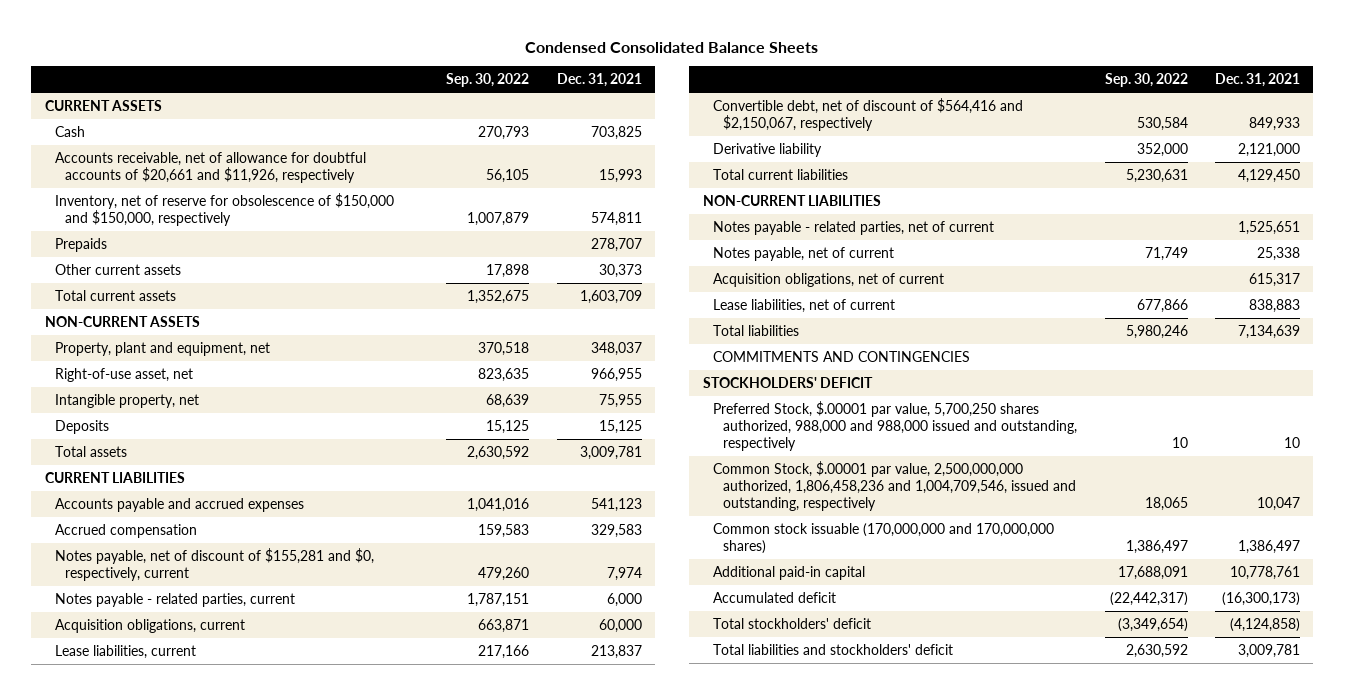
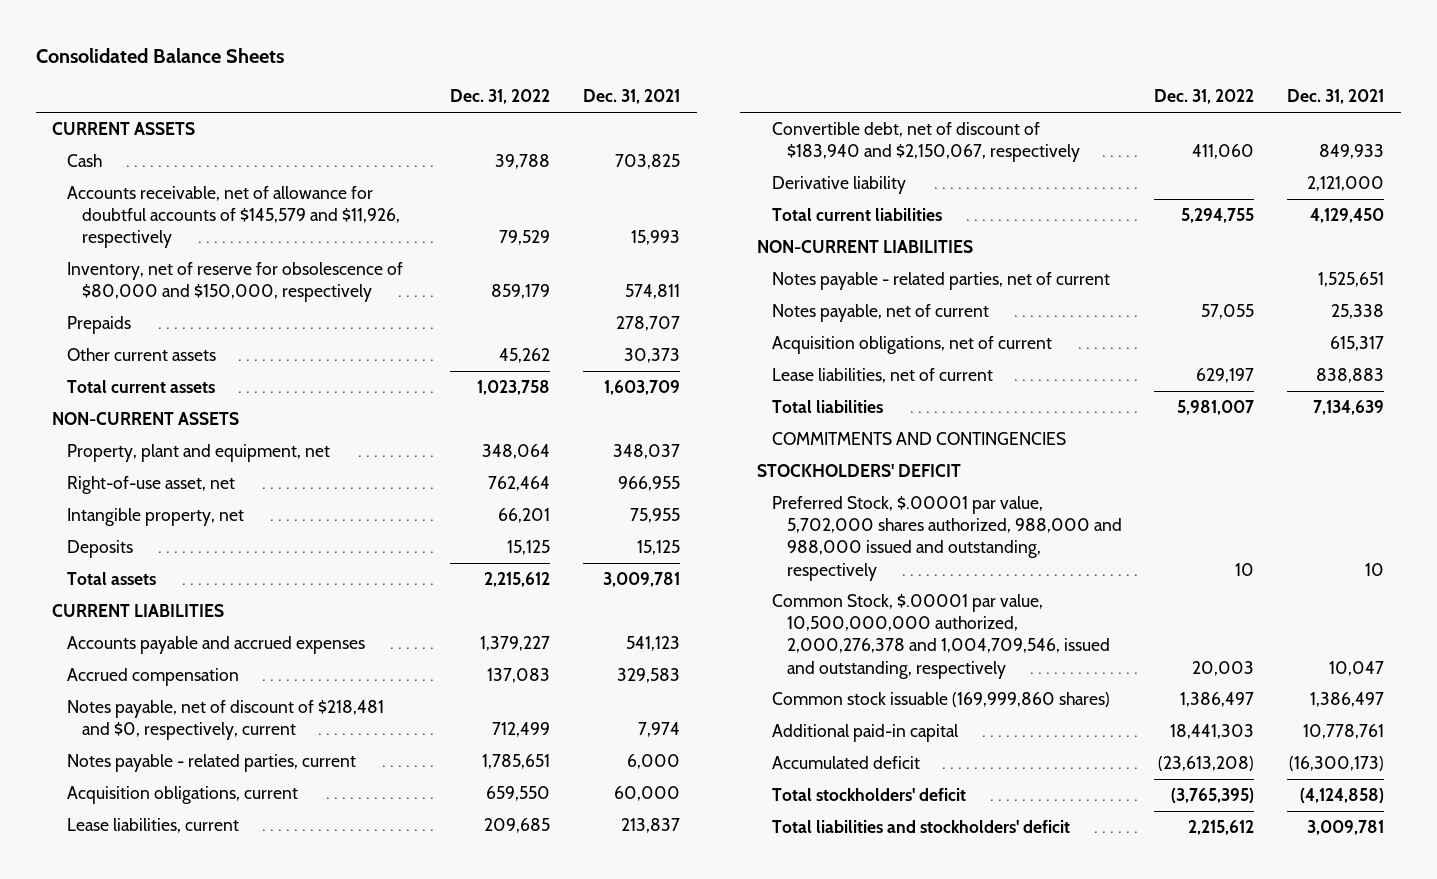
- Condensed Consolidated Balance Sheets
+ Consolidated Balance Sheets
- | Sep. 30, 2022 | Dec. 31, 2021
+ | Dec. 31, 2022 | Dec. 31, 2021
- Accounts receivable, net of allowance for doubtful accounts of $20,661 and $11,926, respectively | 56,105 | 15,993
- Inventory, net of reserve for obsolescence of $150,000 and $150,000, respectively | 1,007,879 | 574,811
+ Accounts receivable, net of allowance for doubtful accounts of $145,579 and $11,926, respectively | 79,529 | 15,993
+ Inventory, net of reserve for obsolescence of $80,000 and $150,000, respectively | 859,179 | 574,811
- Notes payable, net of discount of $155,281 and $0, respectively, current | 479,260 | 7,974
+ Notes payable, net of discount of $218,481 and $0, respectively, current | 712,499 | 7,974
- Convertible debt, net of discount of $564,416 and $2,150,067, respectively | 530,584 | 849,933
+ Convertible debt, net of discount of $183,940 and $2,150,067, respectively | 411,060 | 849,933
- Preferred Stock, $.00001 par value, 5,700,250 shares authorized, 988,000 and 988,000 issued and outstanding, respectively | 10 | 10
- Common Stock, $.00001 par value, 2,500,000,000 authorized, 1,806,458,236 and 1,004,709,546, issued and outstanding, respectively | 18,065 | 10,047
- Common stock issuable (170,000,000 and 170,000,000 shares) | 1,386,497 | 1,386,497
+ Preferred Stock, $.00001 par value, 5,702,000 shares authorized, 988,000 and 988,000 issued and outstanding, respectively | 10 | 10
+ Common Stock, $.00001 par value, 10,500,000,000 authorized, 2,000,276,378 and 1,004,709,546, issued and outstanding, respectively | 20,003 | 10,047
+ Common stock issuable (169,999,860 shares) | 1,386,497 | 1,386,497

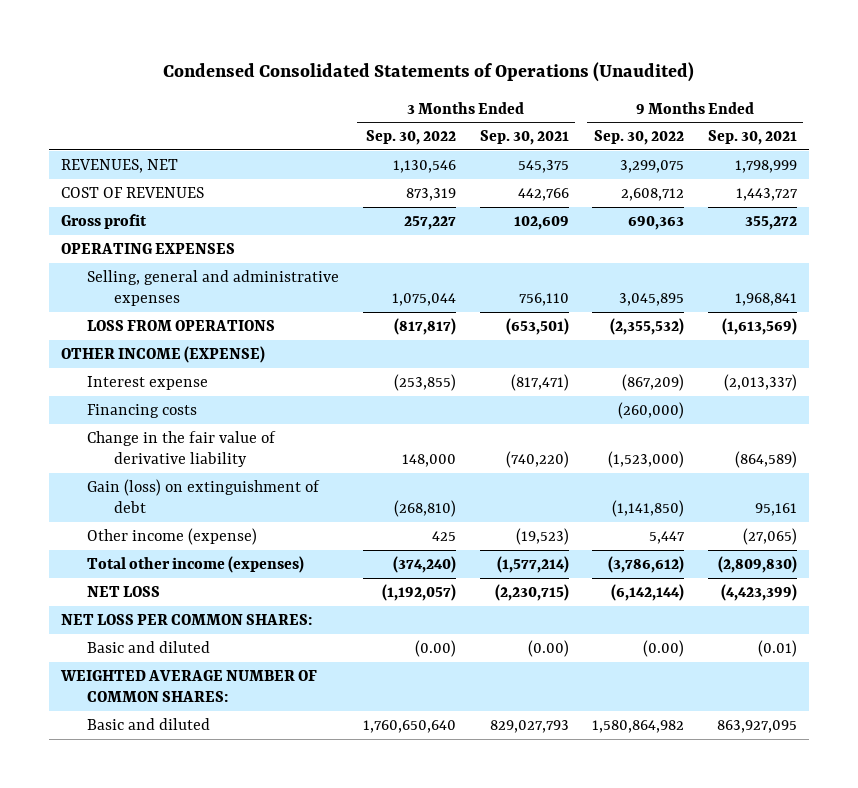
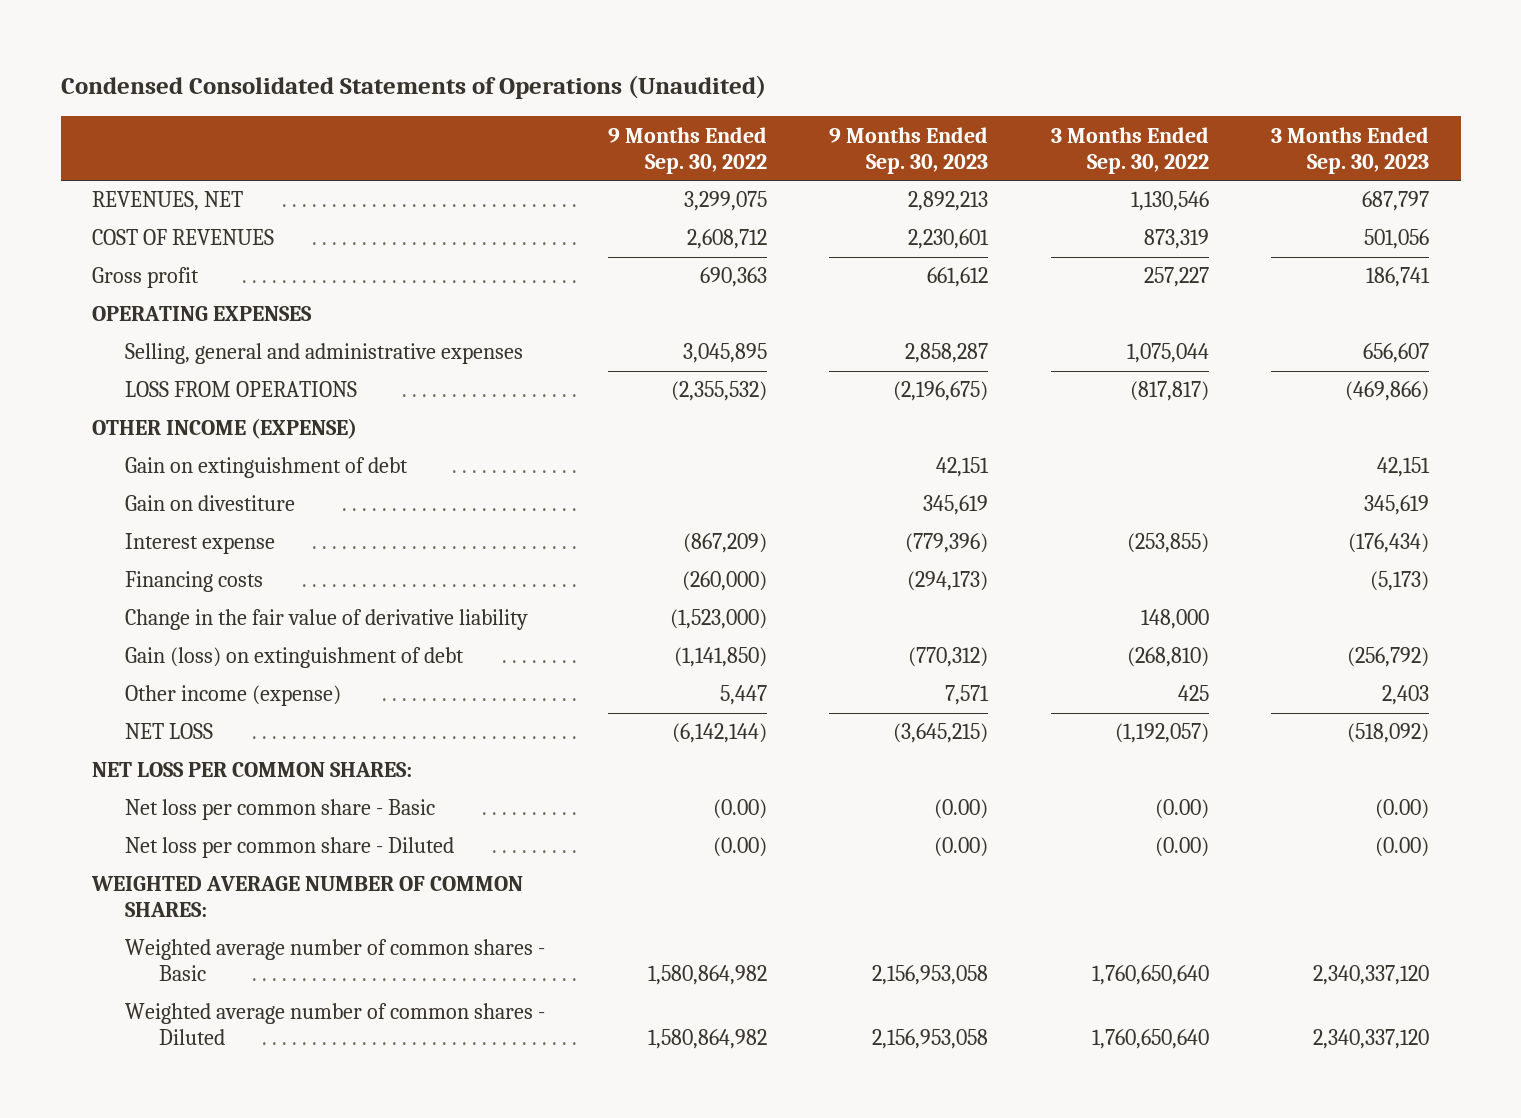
- | 3 Months Ended Sep. 30, 2022 | 3 Months Ended Sep. 30, 2021 | 9 Months Ended Sep. 30, 2022 | 9 Months Ended Sep. 30, 2021
+ | 9 Months Ended Sep. 30, 2022 | 9 Months Ended Sep. 30, 2023 | 3 Months Ended Sep. 30, 2022 | 3 Months Ended Sep. 30, 2023
+ Gain on extinguishment of debt | | 42,151 | | 42,151
+ Gain on divestiture | | 345,619 | | 345,619
- Total other income (expenses) | (374,240) | (1,577,214) | (3,786,612) | (2,809,830)
- Basic and diluted | (0.00) | (0.00) | (0.00) | (0.01)
+ Net loss per common share - Basic | (0.00) | (0.00) | (0.00) | (0.00)
+ Net loss per common share - Diluted | (0.00) | (0.00) | (0.00) | (0.00)
- Basic and diluted | 1,760,650,640 | 829,027,793 | 1,580,864,982 | 863,927,095
+ Weighted average number of common shares - Basic | 1,580,864,982 | 2,156,953,058 | 1,760,650,640 | 2,340,337,120
+ Weighted average number of common shares - Diluted | 1,580,864,982 | 2,156,953,058 | 1,760,650,640 | 2,340,337,120

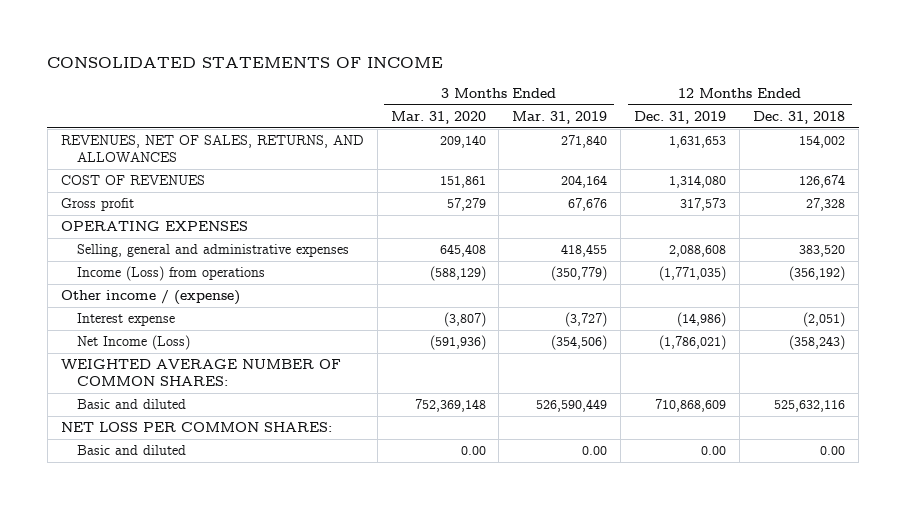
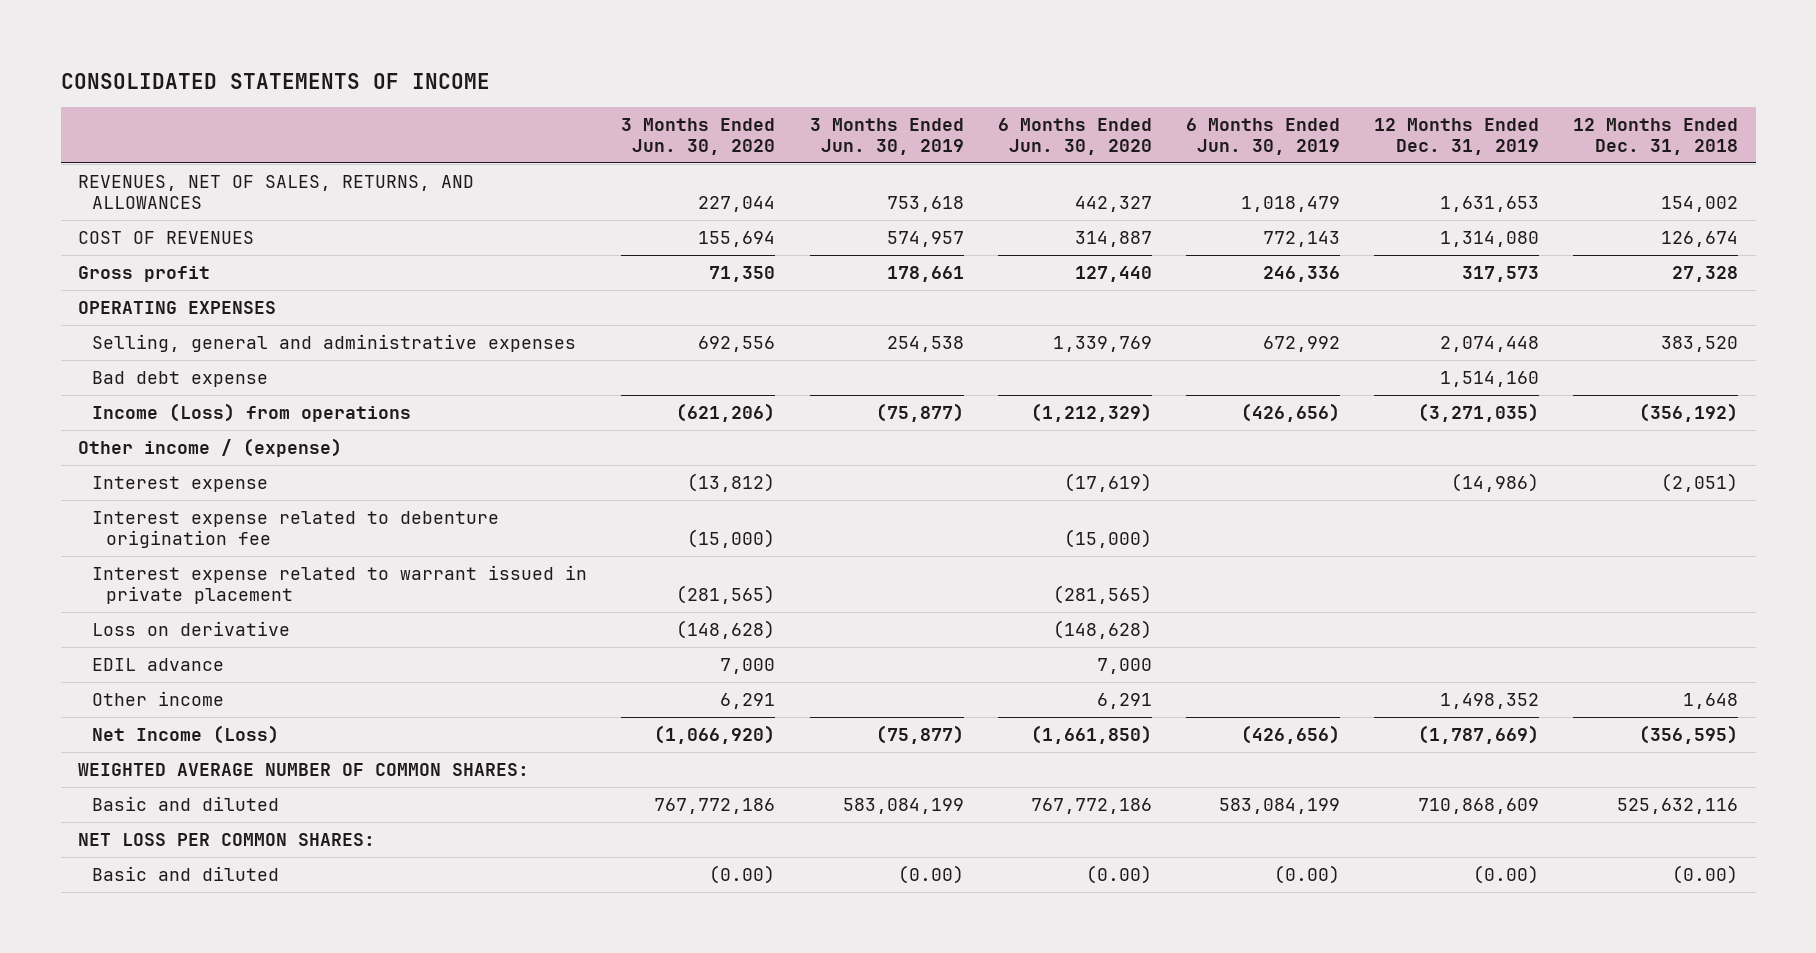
- | 3 Months Ended Mar. 31, 2020 | 3 Months Ended Mar. 31, 2019 | 12 Months Ended Dec. 31, 2019 | 12 Months Ended Dec. 31, 2018
+ | 3 Months Ended Jun. 30, 2020 | 3 Months Ended Jun. 30, 2019 | 6 Months Ended Jun. 30, 2020 | 6 Months Ended Jun. 30, 2019 | 12 Months Ended Dec. 31, 2019 | 12 Months Ended Dec. 31, 2018
- Selling, general and administrative expenses | 645,408 | 418,455 | 2,088,608 | 383,520
- Income (Loss) from operations | (588,129) | (350,779) | (1,771,035) | (356,192)
+ Selling, general and administrative expenses | 692,556 | 254,538 | 1,339,769 | 672,992 | 2,074,448 | 383,520
+ Bad debt expense | | | | | 1,514,160 |
+ Income (Loss) from operations | (621,206) | (75,877) | (1,212,329) | (426,656) | (3,271,035) | (356,192)
- Net Income (Loss) | (591,936) | (354,506) | (1,786,021) | (358,243)
+ Interest expense related to debenture origination fee | (15,000) | | (15,000) | | |
+ Interest expense related to warrant issued in private placement | (281,565) | | (281,565) | | |
+ Loss on derivative | (148,628) | | (148,628) | | |
+ EDIL advance | 7,000 | | 7,000 | | |
+ Other income | 6,291 | | 6,291 | | 1,498,352 | 1,648
+ Net Income (Loss) | (1,066,920) | (75,877) | (1,661,850) | (426,656) | (1,787,669) | (356,595)
- Basic and diluted | 0.00 | 0.00 | 0.00 | 0.00
+ Basic and diluted | (0.00) | (0.00) | (0.00) | (0.00) | (0.00) | (0.00)

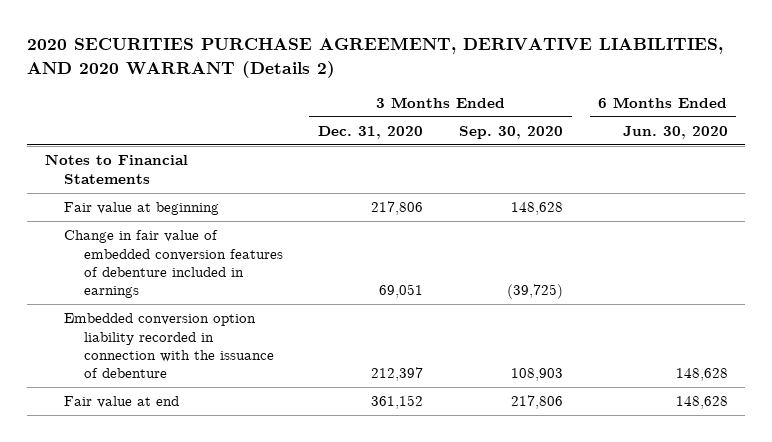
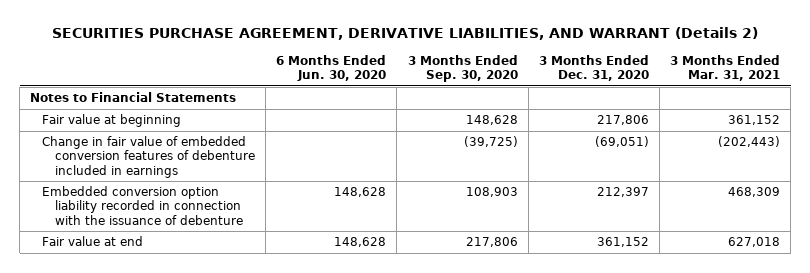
- 2020 SECURITIES PURCHASE AGREEMENT, DERIVATIVE LIABILITIES, AND 2020 WARRANT (Details 2)
+ SECURITIES PURCHASE AGREEMENT, DERIVATIVE LIABILITIES, AND WARRANT (Details 2)
- | 3 Months Ended Dec. 31, 2020 | 3 Months Ended Sep. 30, 2020 | 6 Months Ended Jun. 30, 2020
+ | 6 Months Ended Jun. 30, 2020 | 3 Months Ended Sep. 30, 2020 | 3 Months Ended Dec. 31, 2020 | 3 Months Ended Mar. 31, 2021
- Change in fair value of embedded conversion features of debenture included in earnings | 69,051 | (39,725) |
+ Change in fair value of embedded conversion features of debenture included in earnings | | (39,725) | (69,051) | (202,443)

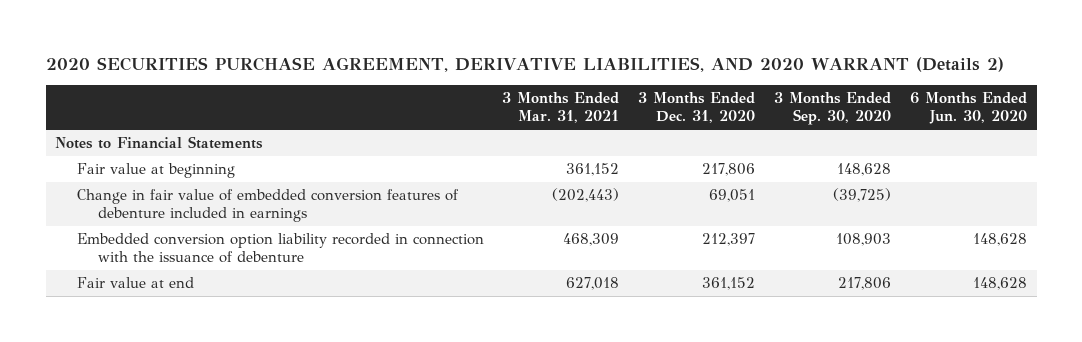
- SECURITIES PURCHASE AGREEMENT, DERIVATIVE LIABILITIES, AND WARRANT (Details 2)
+ 2020 SECURITIES PURCHASE AGREEMENT, DERIVATIVE LIABILITIES, AND 2020 WARRANT (Details 2)
- | 6 Months Ended Jun. 30, 2020 | 3 Months Ended Sep. 30, 2020 | 3 Months Ended Dec. 31, 2020 | 3 Months Ended Mar. 31, 2021
+ | 3 Months Ended Mar. 31, 2021 | 3 Months Ended Dec. 31, 2020 | 3 Months Ended Sep. 30, 2020 | 6 Months Ended Jun. 30, 2020
- Change in fair value of embedded conversion features of debenture included in earnings | | (39,725) | (69,051) | (202,443)
+ Change in fair value of embedded conversion features of debenture included in earnings | (202,443) | 69,051 | (39,725) |

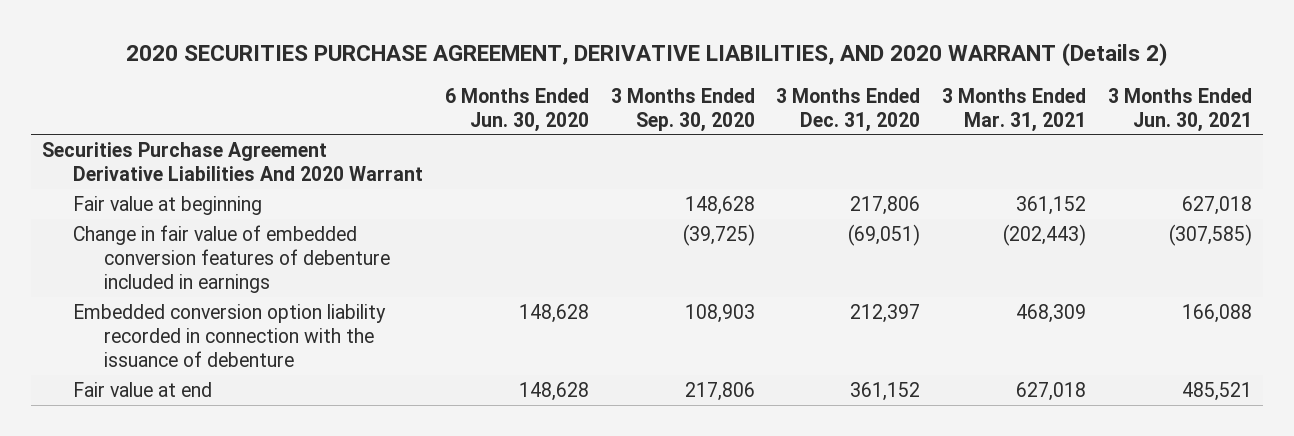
- | 3 Months Ended Mar. 31, 2021 | 3 Months Ended Dec. 31, 2020 | 3 Months Ended Sep. 30, 2020 | 6 Months Ended Jun. 30, 2020
+ | 6 Months Ended Jun. 30, 2020 | 3 Months Ended Sep. 30, 2020 | 3 Months Ended Dec. 31, 2020 | 3 Months Ended Mar. 31, 2021 | 3 Months Ended Jun. 30, 2021
- Notes to Financial Statements
+ Securities Purchase Agreement Derivative Liabilities And 2020 Warrant
- Change in fair value of embedded conversion features of debenture included in earnings | (202,443) | 69,051 | (39,725) |
+ Change in fair value of embedded conversion features of debenture included in earnings | | (39,725) | (69,051) | (202,443) | (307,585)

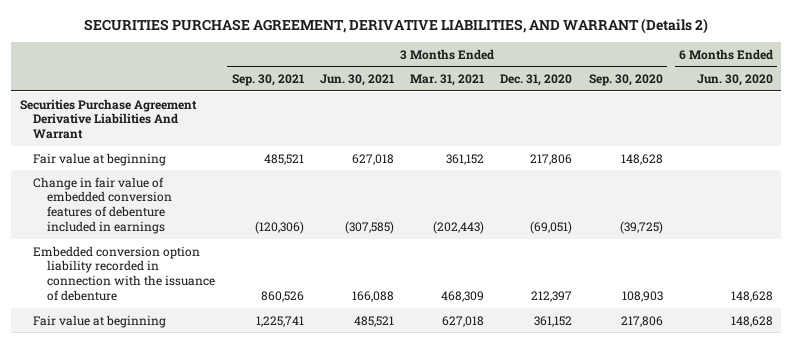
- 2020 SECURITIES PURCHASE AGREEMENT, DERIVATIVE LIABILITIES, AND 2020 WARRANT (Details 2)
+ SECURITIES PURCHASE AGREEMENT, DERIVATIVE LIABILITIES, AND WARRANT (Details 2)
- | 6 Months Ended Jun. 30, 2020 | 3 Months Ended Sep. 30, 2020 | 3 Months Ended Dec. 31, 2020 | 3 Months Ended Mar. 31, 2021 | 3 Months Ended Jun. 30, 2021
+ | 3 Months Ended Sep. 30, 2021 | 3 Months Ended Jun. 30, 2021 | 3 Months Ended Mar. 31, 2021 | 3 Months Ended Dec. 31, 2020 | 3 Months Ended Sep. 30, 2020 | 6 Months Ended Jun. 30, 2020
- Securities Purchase Agreement Derivative Liabilities And 2020 Warrant
+ Securities Purchase Agreement Derivative Liabilities And Warrant
- Fair value at end | 148,628 | 217,806 | 361,152 | 627,018 | 485,521
+ Fair value at beginning | 1,225,741 | 485,521 | 627,018 | 361,152 | 217,806 | 148,628

